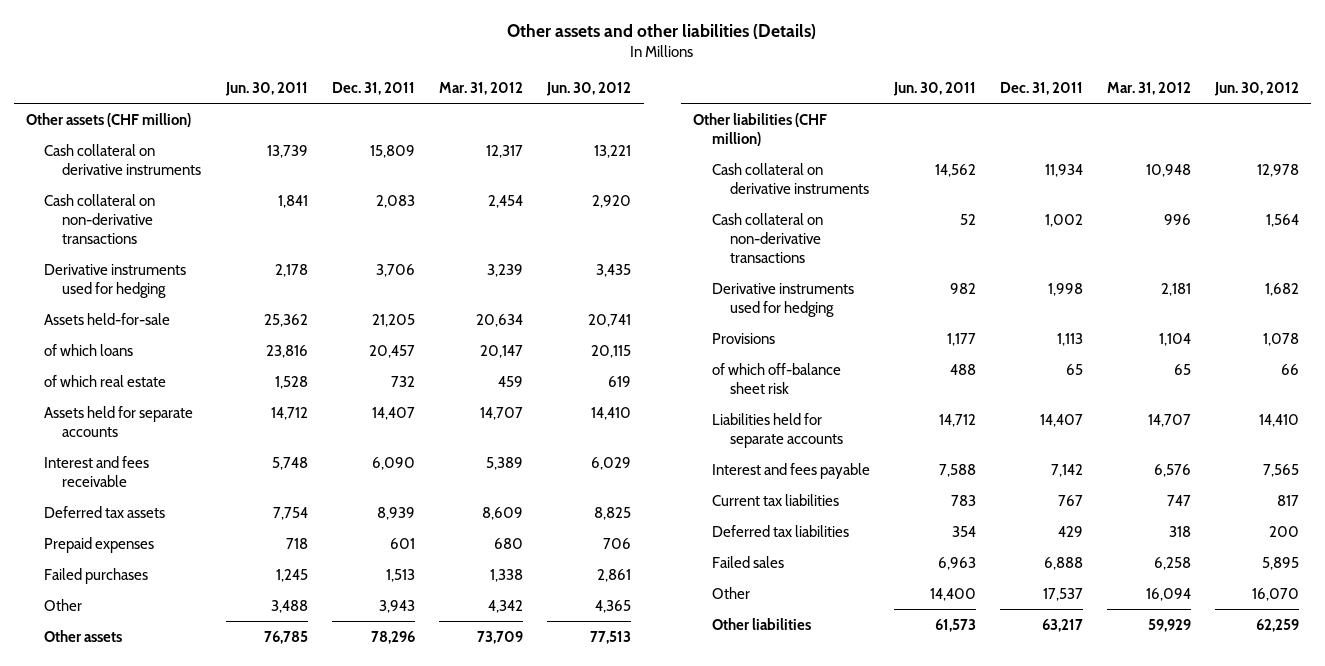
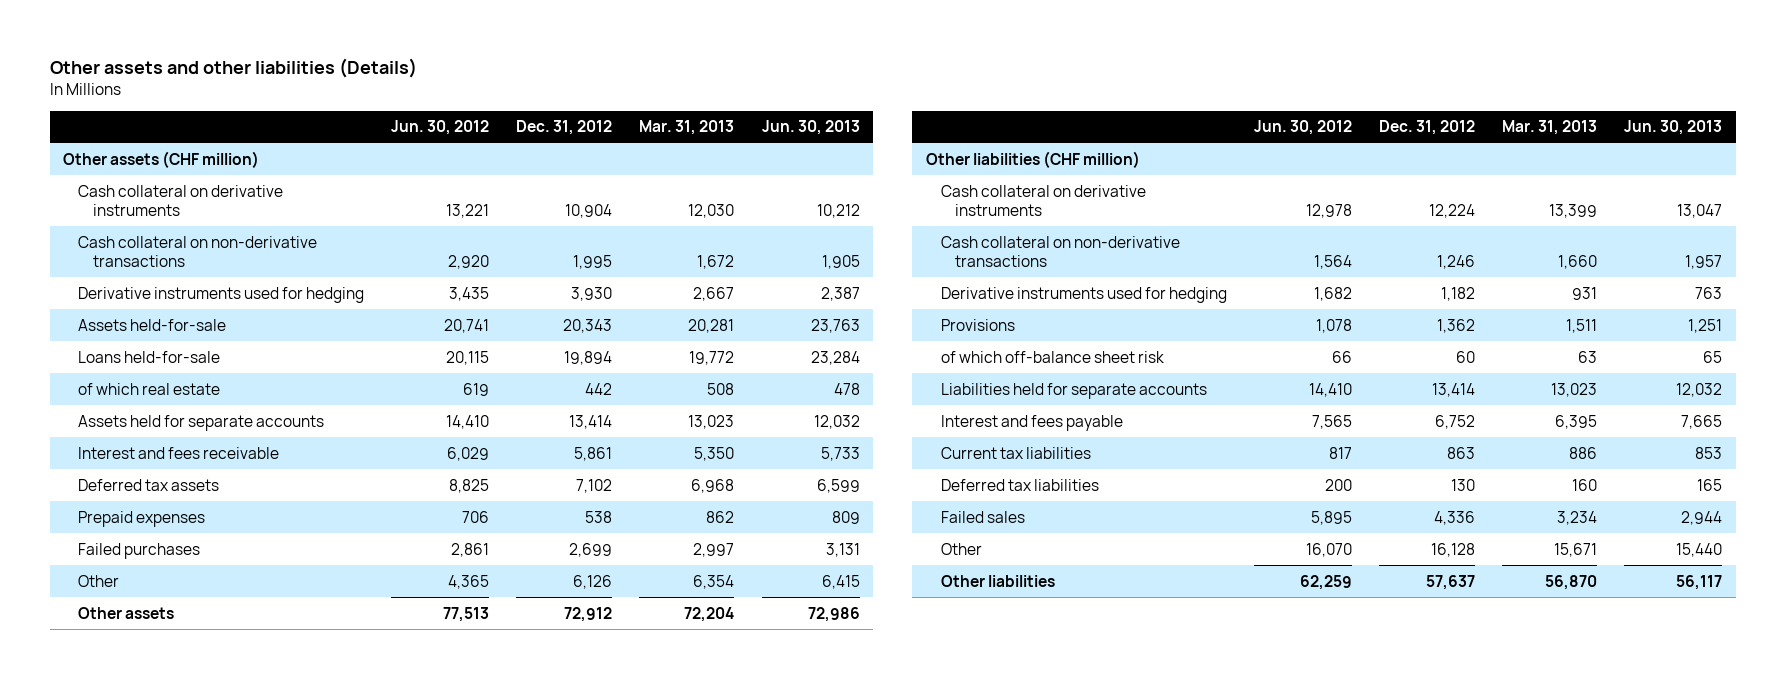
- | Jun. 30, 2011 | Dec. 31, 2011 | Mar. 31, 2012 | Jun. 30, 2012
+ | Jun. 30, 2012 | Dec. 31, 2012 | Mar. 31, 2013 | Jun. 30, 2013
- of which loans | 23,816 | 20,457 | 20,147 | 20,115
+ Loans held-for-sale | 20,115 | 19,894 | 19,772 | 23,284

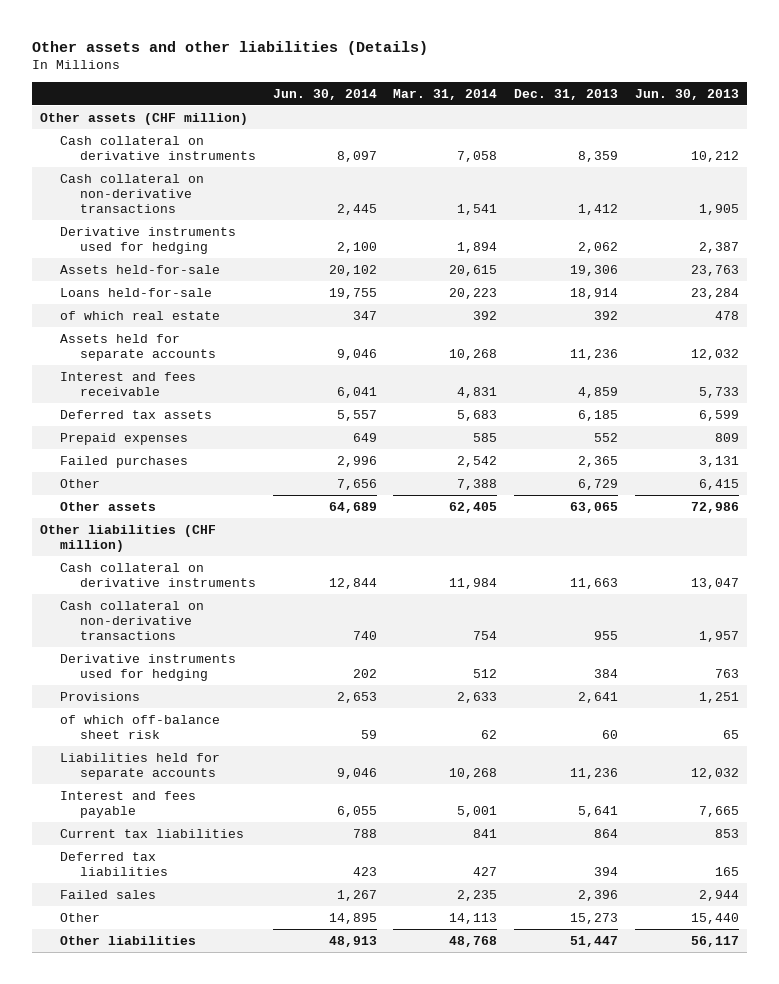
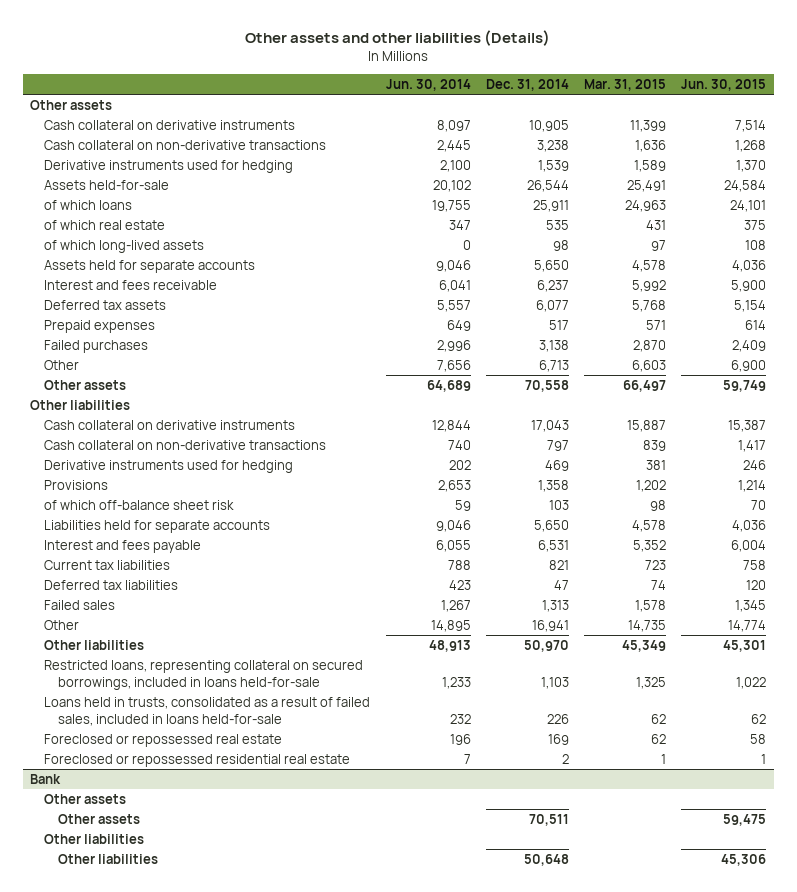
- | Jun. 30, 2014 | Mar. 31, 2014 | Dec. 31, 2013 | Jun. 30, 2013
+ | Jun. 30, 2014 | Dec. 31, 2014 | Mar. 31, 2015 | Jun. 30, 2015
- Other assets (CHF million)
+ Other assets
- Loans held-for-sale | 19,755 | 20,223 | 18,914 | 23,284
+ of which loans | 19,755 | 25,911 | 24,963 | 24,101
+ of which long-lived assets | 0 | 98 | 97 | 108
- Other liabilities (CHF million)
+ Other liabilities
+ Restricted loans, representing collateral on secured borrowings, included in loans held-for-sale | 1,233 | 1,103 | 1,325 | 1,022
+ Loans held in trusts, consolidated as a result of failed sales, included in loans held-for-sale | 232 | 226 | 62 | 62
+ Foreclosed or repossessed real estate | 196 | 169 | 62 | 58
+ Foreclosed or repossessed residential real estate | 7 | 2 | 1 | 1
+ Bank
+ Other assets
+ Other assets | | 70,511 | | 59,475
+ Other liabilities
+ Other liabilities | | 50,648 | | 45,306

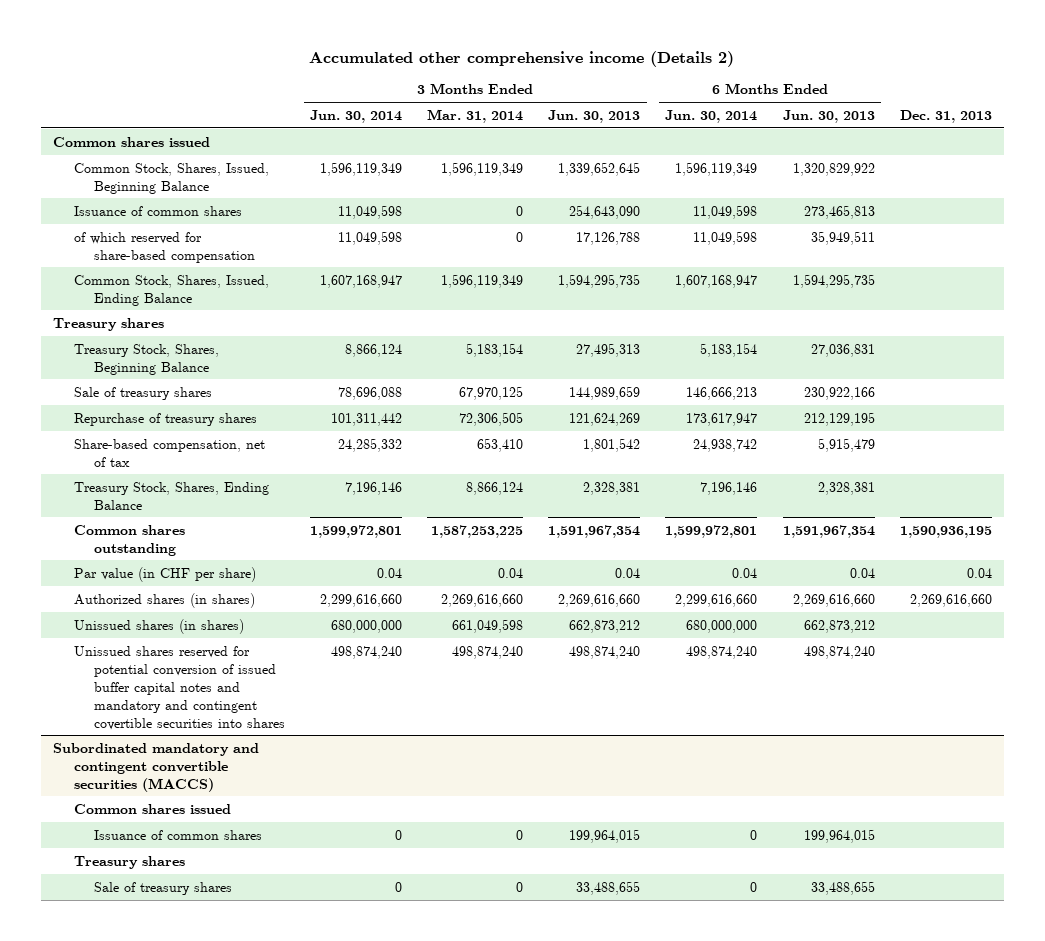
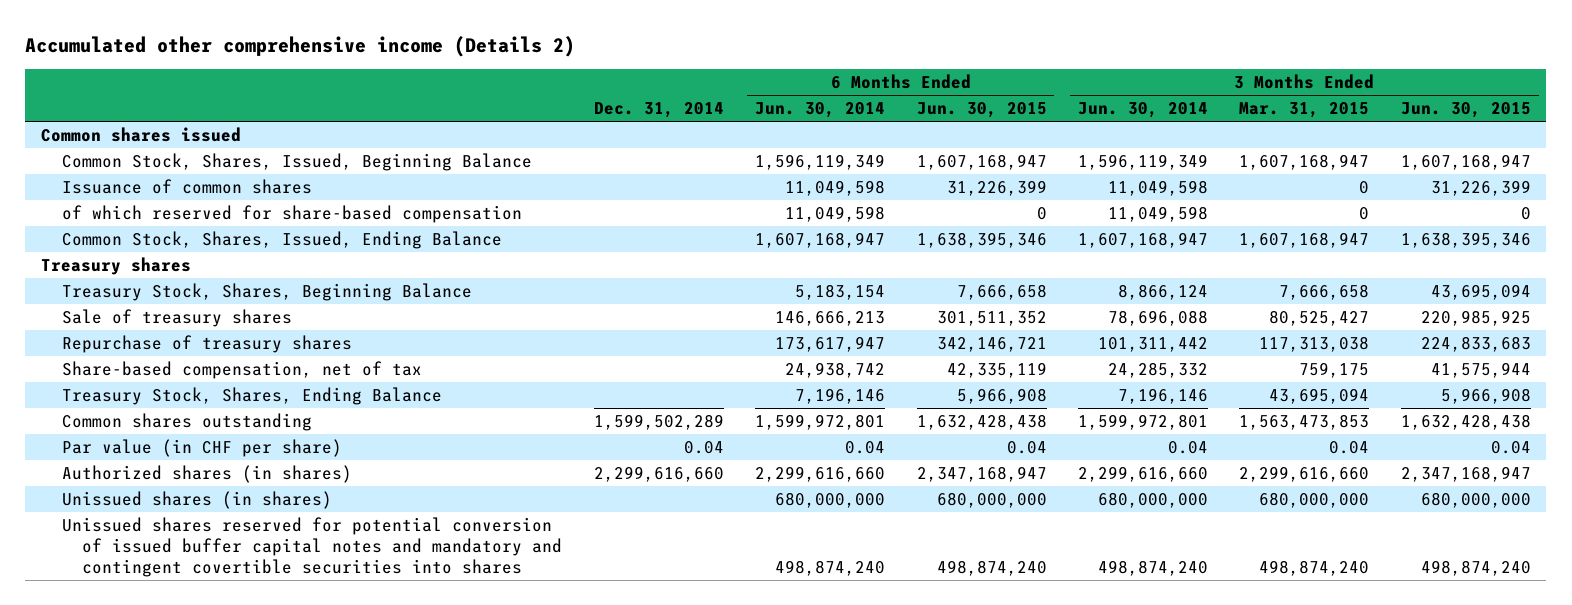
- | 3 Months Ended Jun. 30, 2014 | 3 Months Ended Mar. 31, 2014 | 3 Months Ended Jun. 30, 2013 | 6 Months Ended Jun. 30, 2014 | 6 Months Ended Jun. 30, 2013 | Dec. 31, 2013
+ | Dec. 31, 2014 | 6 Months Ended Jun. 30, 2014 | 6 Months Ended Jun. 30, 2015 | 3 Months Ended Jun. 30, 2014 | 3 Months Ended Mar. 31, 2015 | 3 Months Ended Jun. 30, 2015
- Subordinated mandatory and contingent convertible securities (MACCS)
- Common shares issued
- Issuance of common shares | 0 | 0 | 199,964,015 | 0 | 199,964,015 |
- Treasury shares
- Sale of treasury shares | 0 | 0 | 33,488,655 | 0 | 33,488,655 |

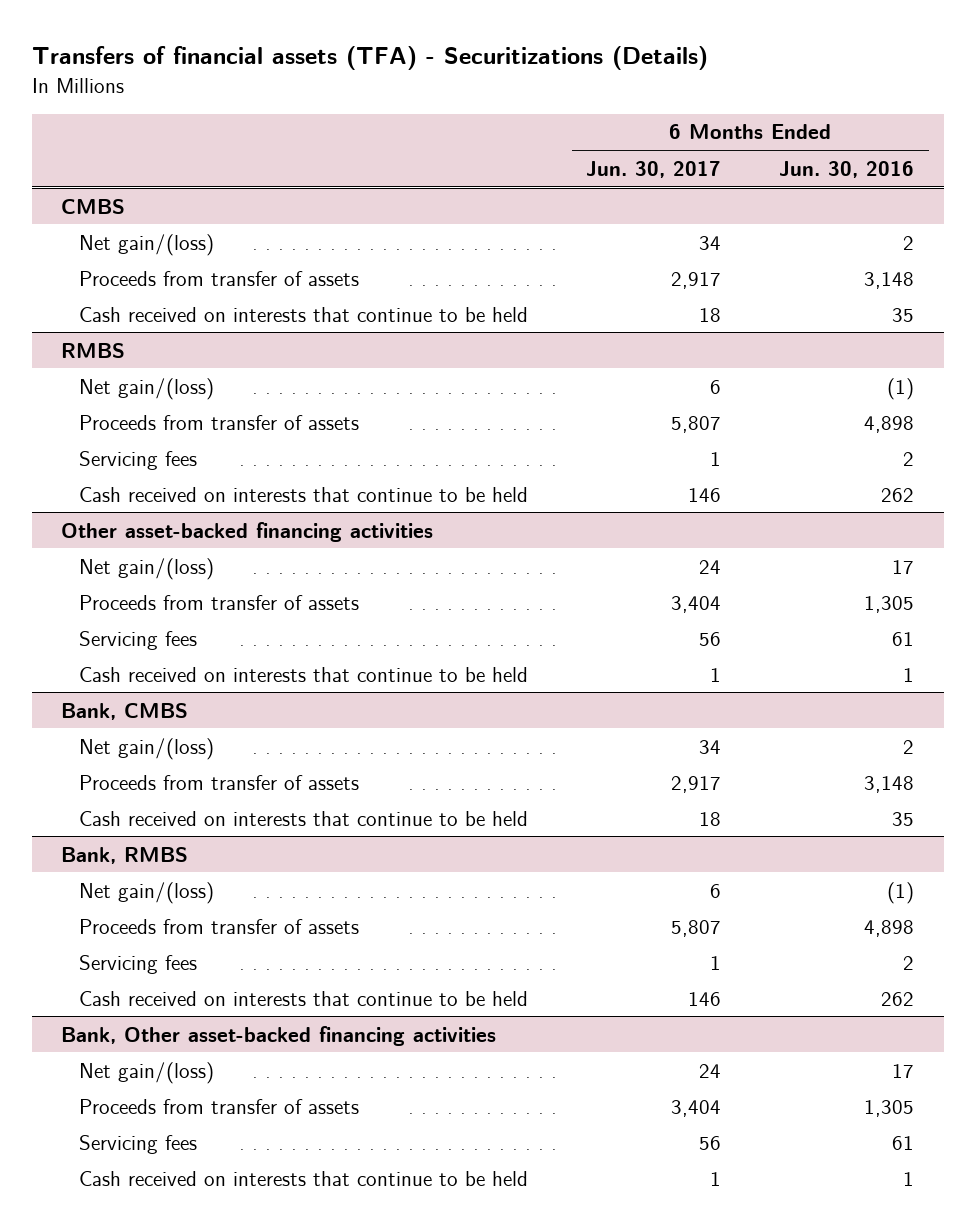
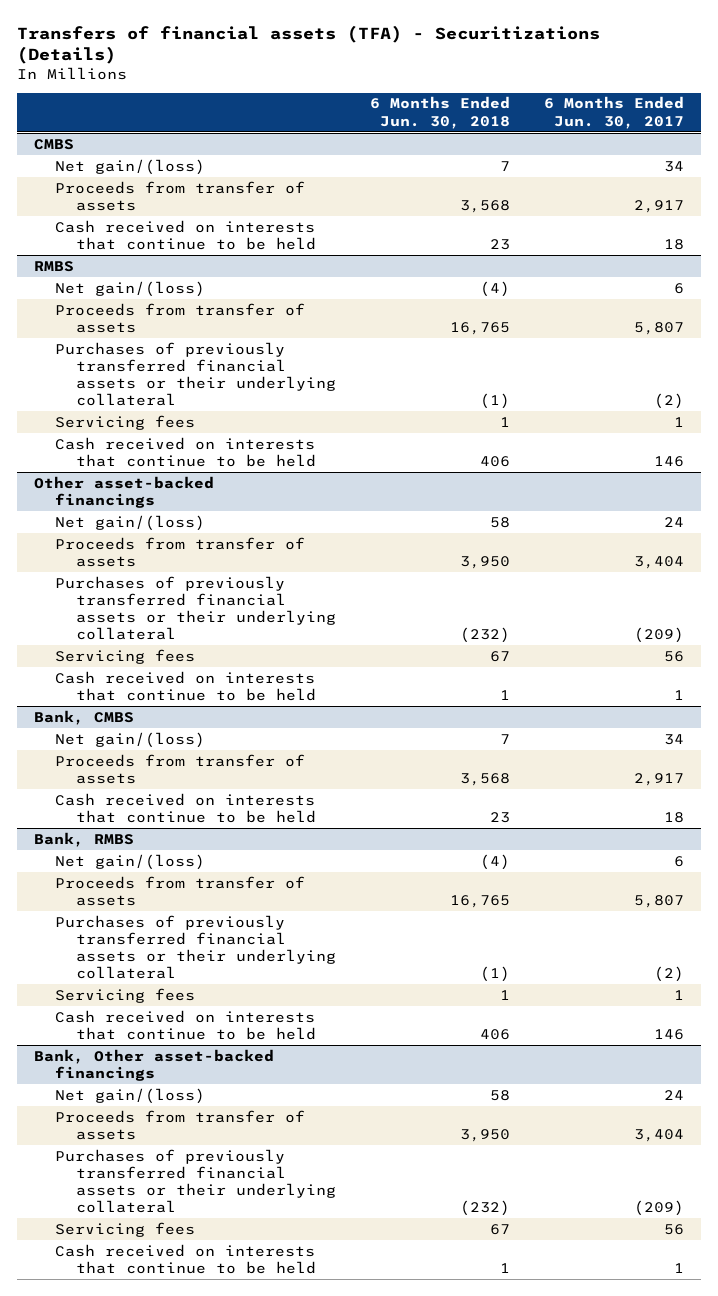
- | 6 Months Ended Jun. 30, 2017 | 6 Months Ended Jun. 30, 2016
+ | 6 Months Ended Jun. 30, 2018 | 6 Months Ended Jun. 30, 2017
@ RMBS
+ Purchases of previously transferred financial assets or their underlying collateral | (1) | (2)
- Other asset-backed financing activities
+ Other asset-backed financings
+ Purchases of previously transferred financial assets or their underlying collateral | (232) | (209)
@ Bank, RMBS
+ Purchases of previously transferred financial assets or their underlying collateral | (1) | (2)
- Bank, Other asset-backed financing activities
+ Bank, Other asset-backed financings
+ Purchases of previously transferred financial assets or their underlying collateral | (232) | (209)

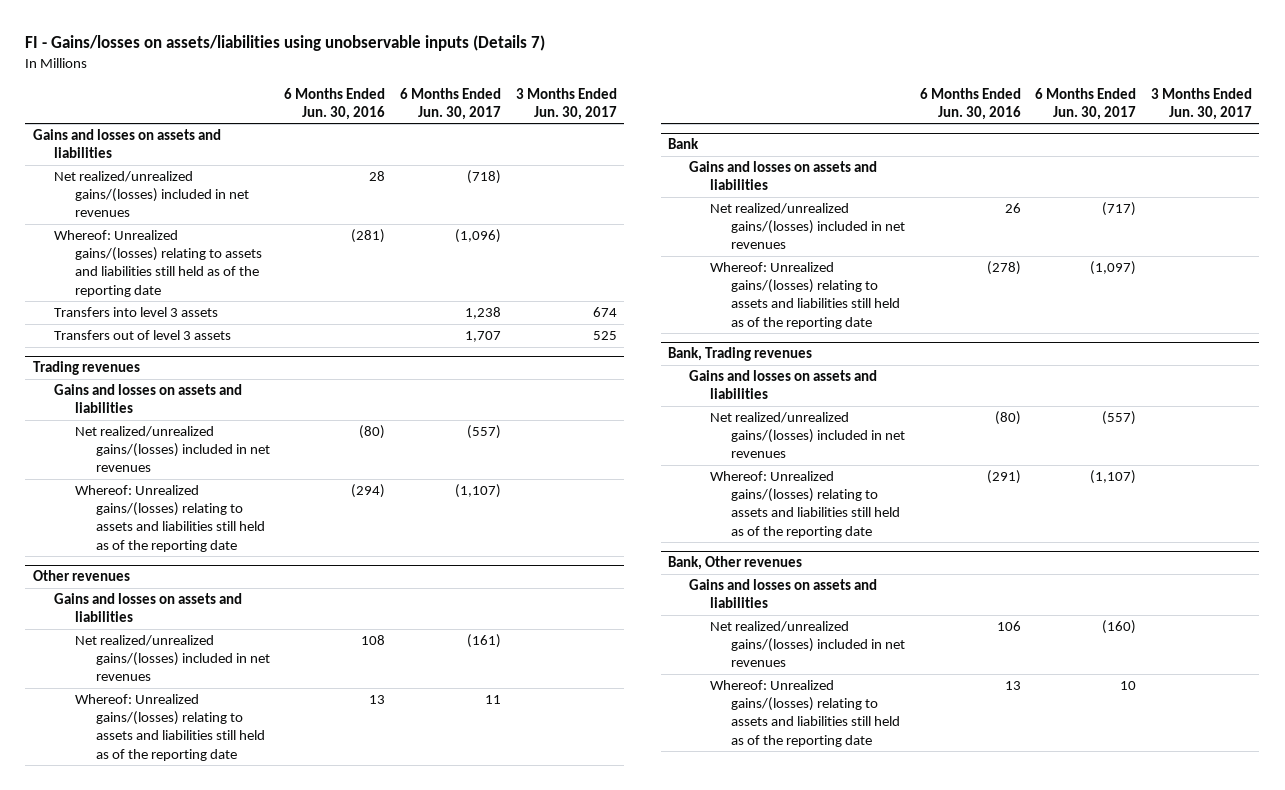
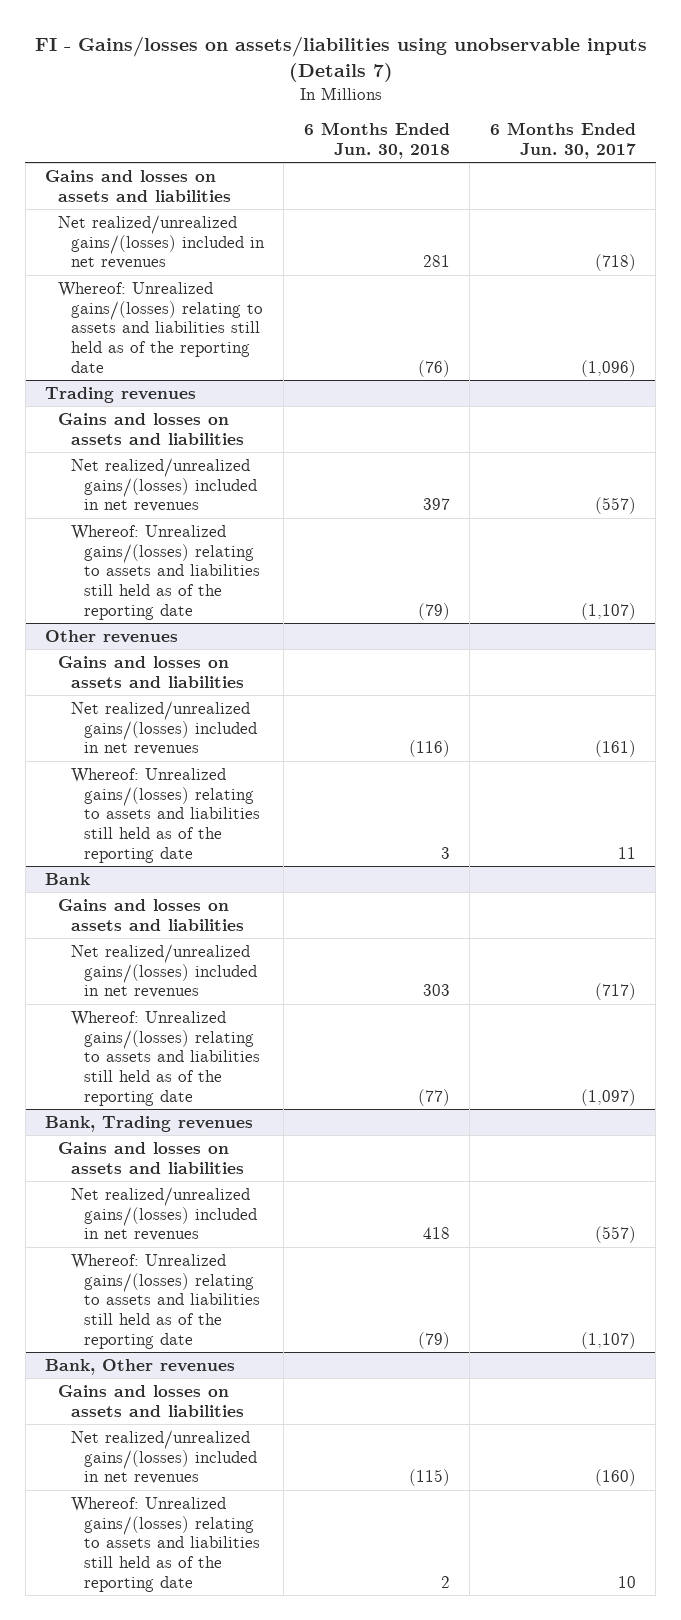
- | 6 Months Ended Jun. 30, 2016 | 6 Months Ended Jun. 30, 2017 | 3 Months Ended Jun. 30, 2017
+ | 6 Months Ended Jun. 30, 2018 | 6 Months Ended Jun. 30, 2017
- Transfers into level 3 assets | | 1,238 | 674
- Transfers out of level 3 assets | | 1,707 | 525

